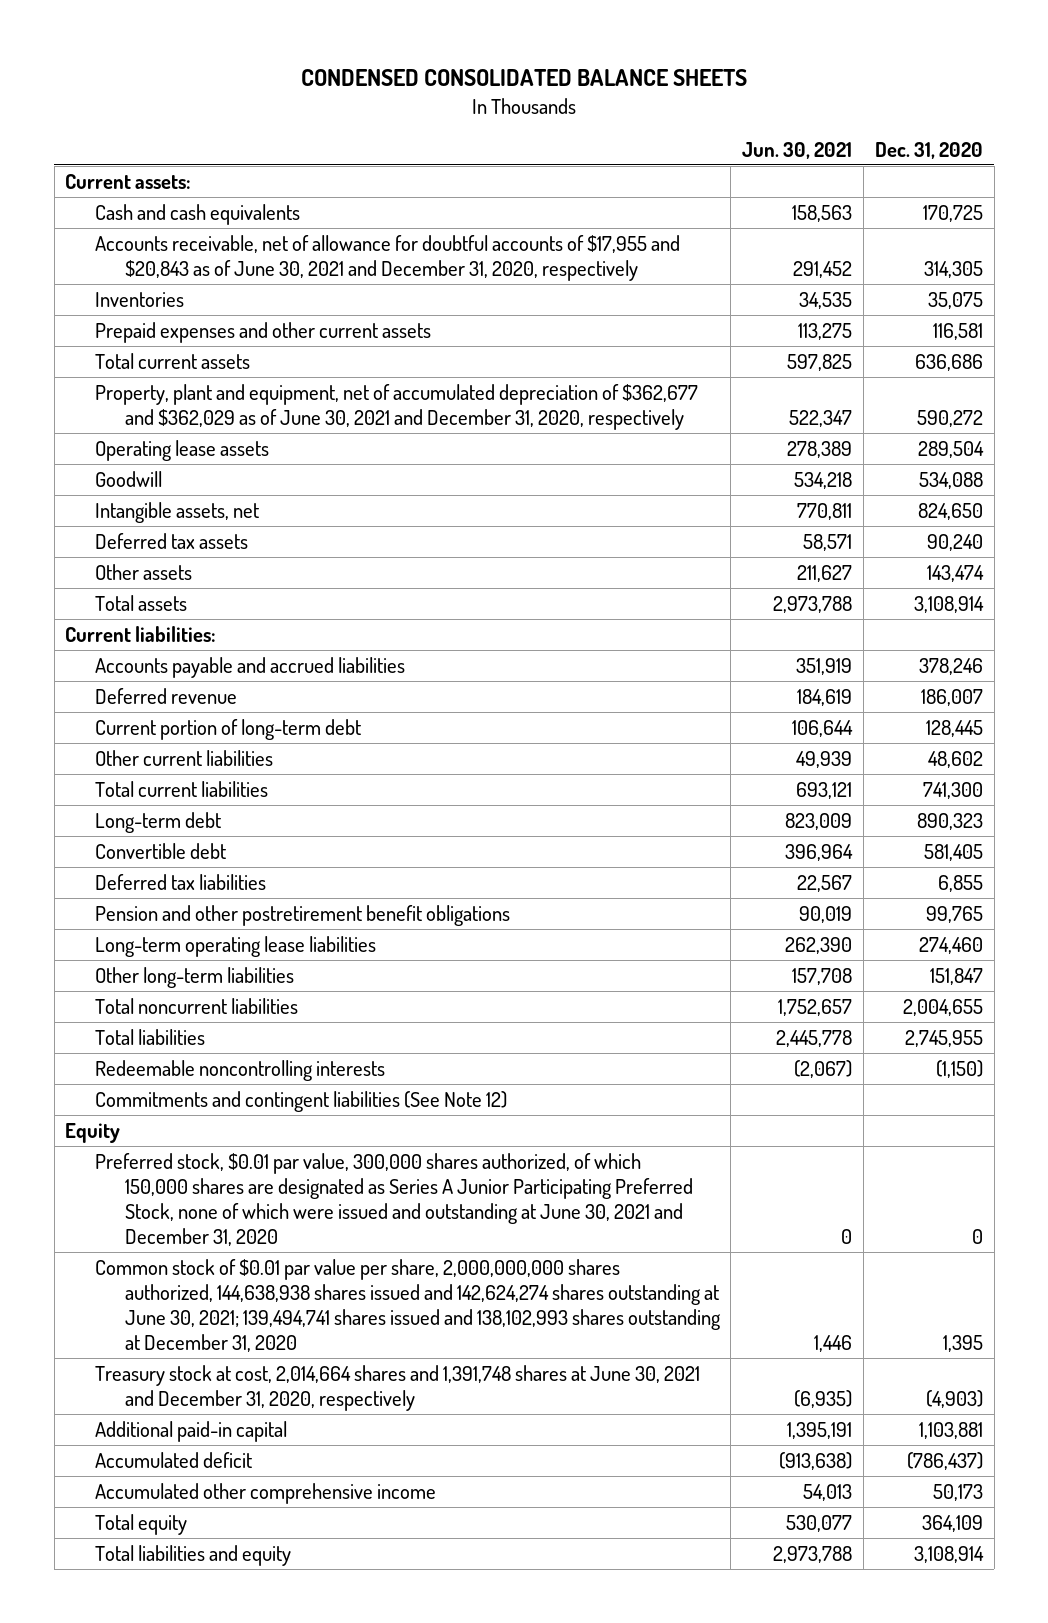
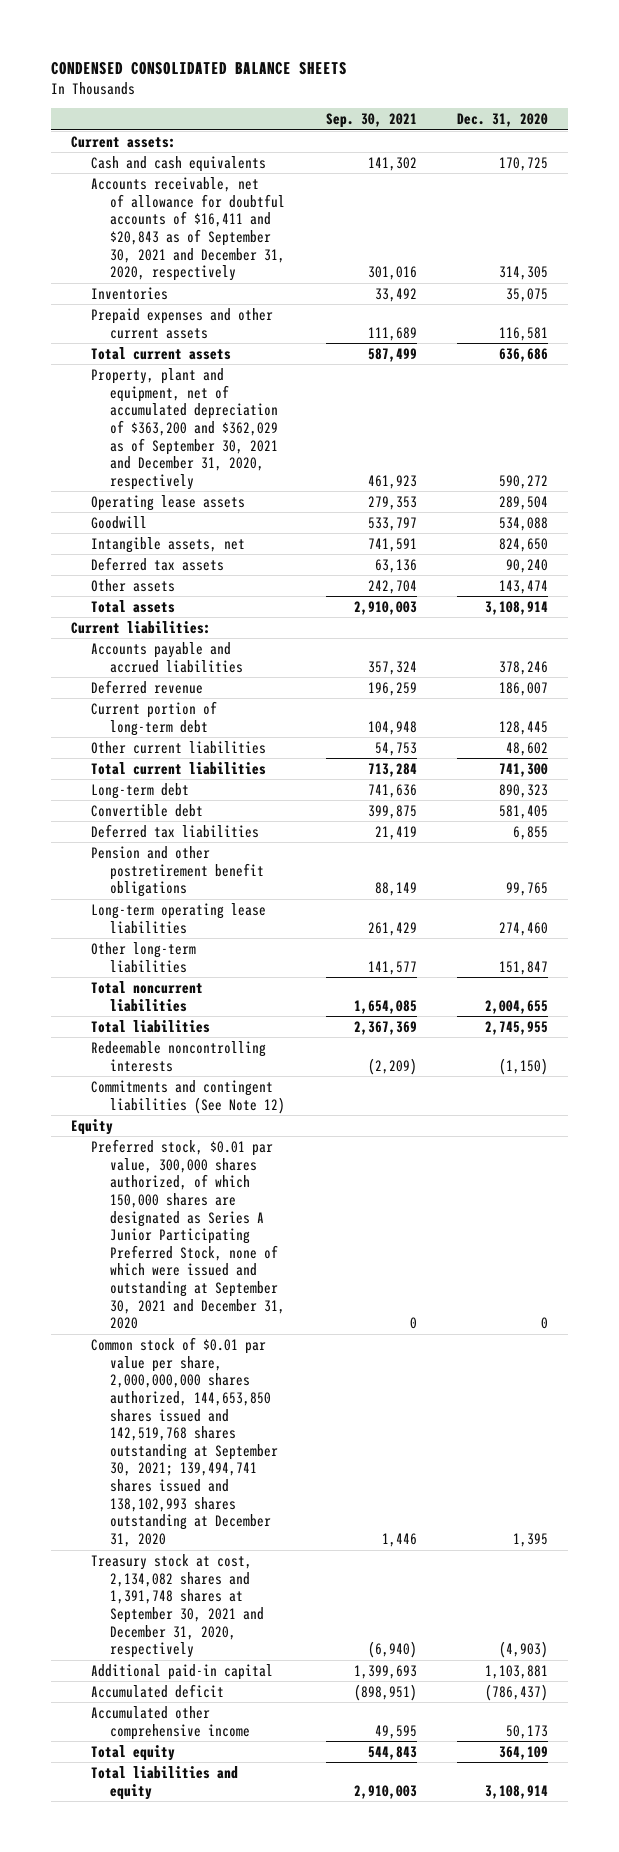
- | Jun. 30, 2021 | Dec. 31, 2020
+ | Sep. 30, 2021 | Dec. 31, 2020
- Accounts receivable, net of allowance for doubtful accounts of $17,955 and $20,843 as of June 30, 2021 and December 31, 2020, respectively | 291,452 | 314,305
+ Accounts receivable, net of allowance for doubtful accounts of $16,411 and $20,843 as of September 30, 2021 and December 31, 2020, respectively | 301,016 | 314,305
- Property, plant and equipment, net of accumulated depreciation of $362,677 and $362,029 as of June 30, 2021 and December 31, 2020, respectively | 522,347 | 590,272
+ Property, plant and equipment, net of accumulated depreciation of $363,200 and $362,029 as of September 30, 2021 and December 31, 2020, respectively | 461,923 | 590,272
- Preferred stock, $0.01 par value, 300,000 shares authorized, of which 150,000 shares are designated as Series A Junior Participating Preferred Stock, none of which were issued and outstanding at June 30, 2021 and December 31, 2020 | 0 | 0
- Common stock of $0.01 par value per share, 2,000,000,000 shares authorized, 144,638,938 shares issued and 142,624,274 shares outstanding at June 30, 2021; 139,494,741 shares issued and 138,102,993 shares outstanding at December 31, 2020 | 1,446 | 1,395
- Treasury stock at cost, 2,014,664 shares and 1,391,748 shares at June 30, 2021 and December 31, 2020, respectively | (6,935) | (4,903)
+ Preferred stock, $0.01 par value, 300,000 shares authorized, of which 150,000 shares are designated as Series A Junior Participating Preferred Stock, none of which were issued and outstanding at September 30, 2021 and December 31, 2020 | 0 | 0
+ Common stock of $0.01 par value per share, 2,000,000,000 shares authorized, 144,653,850 shares issued and 142,519,768 shares outstanding at September 30, 2021; 139,494,741 shares issued and 138,102,993 shares outstanding at December 31, 2020 | 1,446 | 1,395
+ Treasury stock at cost, 2,134,082 shares and 1,391,748 shares at September 30, 2021 and December 31, 2020, respectively | (6,940) | (4,903)

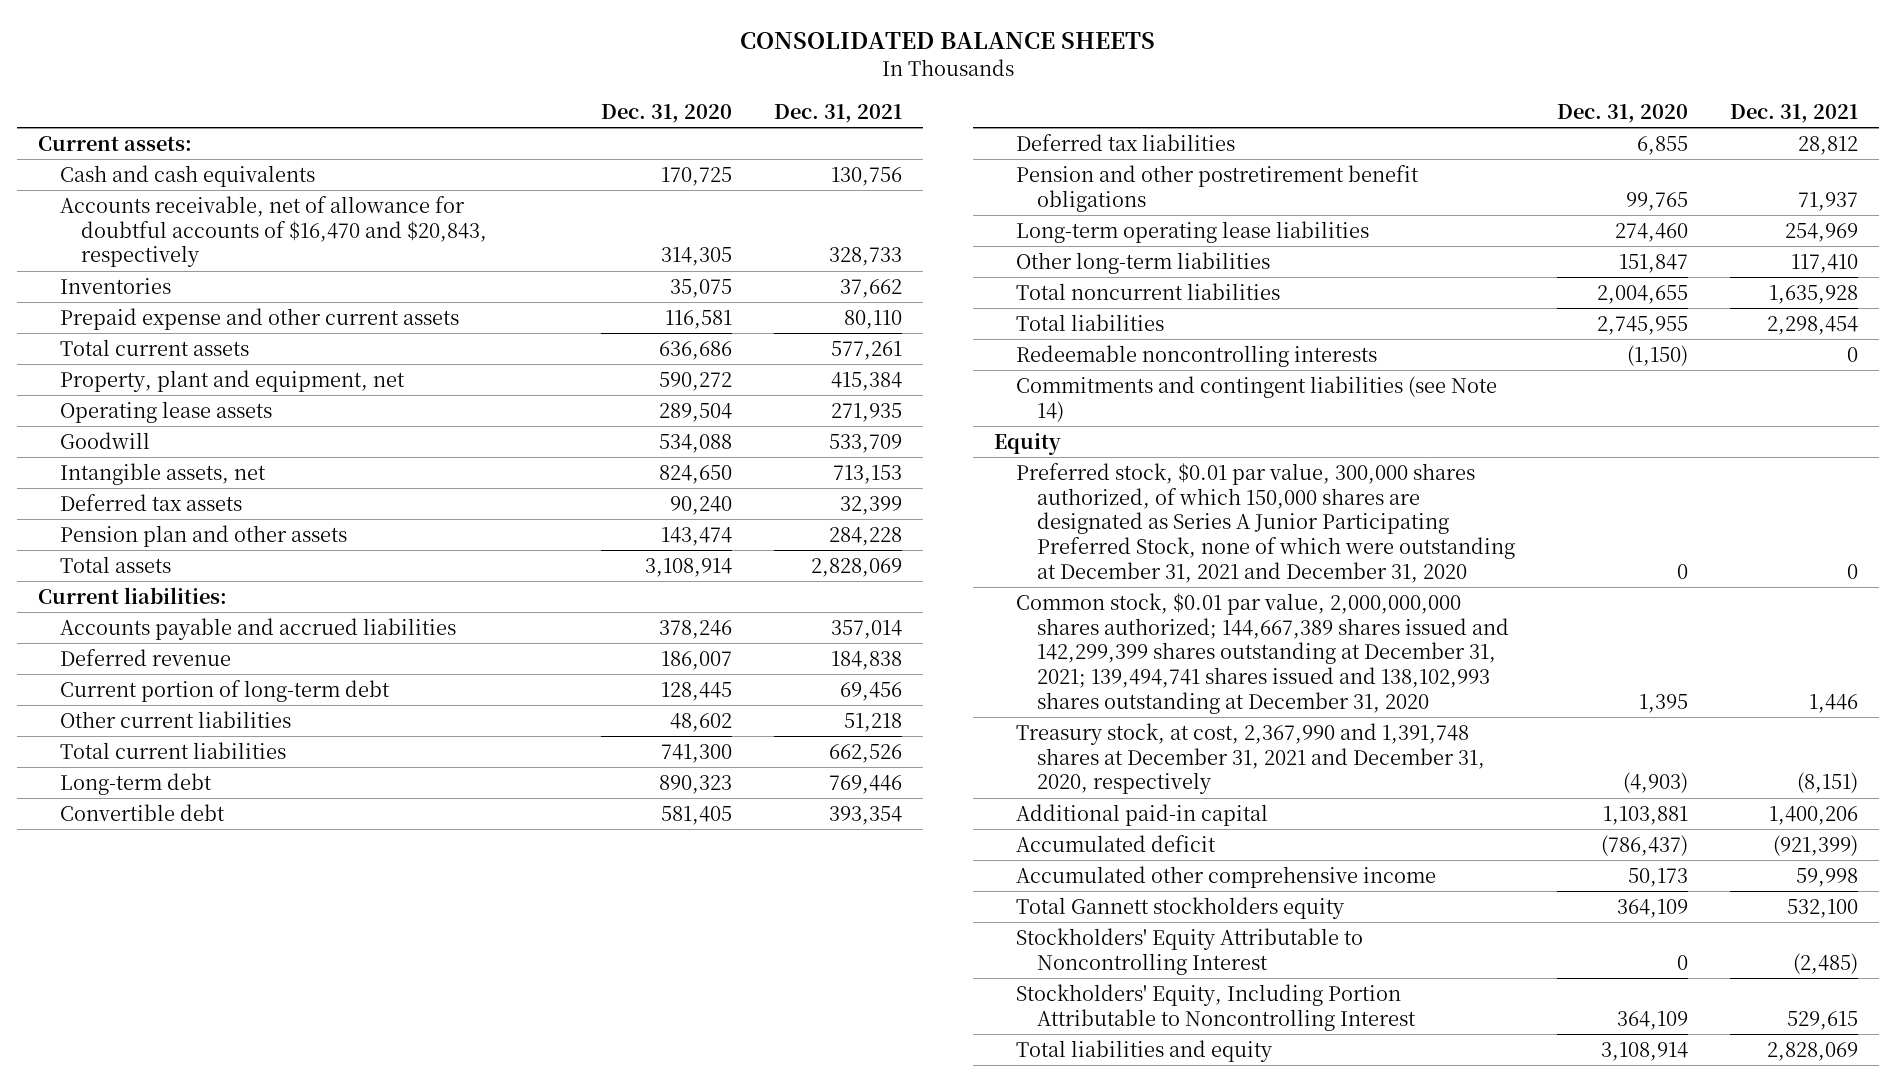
- CONDENSED CONSOLIDATED BALANCE SHEETS
+ CONSOLIDATED BALANCE SHEETS
- | Sep. 30, 2021 | Dec. 31, 2020
+ | Dec. 31, 2020 | Dec. 31, 2021
- Accounts receivable, net of allowance for doubtful accounts of $16,411 and $20,843 as of September 30, 2021 and December 31, 2020, respectively | 301,016 | 314,305
+ Accounts receivable, net of allowance for doubtful accounts of $16,470 and $20,843, respectively | 314,305 | 328,733
- Prepaid expenses and other current assets | 111,689 | 116,581
+ Prepaid expense and other current assets | 116,581 | 80,110
- Property, plant and equipment, net of accumulated depreciation of $363,200 and $362,029 as of September 30, 2021 and December 31, 2020, respectively | 461,923 | 590,272
+ Property, plant and equipment, net | 590,272 | 415,384
- Other assets | 242,704 | 143,474
+ Pension plan and other assets | 143,474 | 284,228
- Commitments and contingent liabilities (See Note 12)
+ Commitments and contingent liabilities (see Note 14)
- Preferred stock, $0.01 par value, 300,000 shares authorized, of which 150,000 shares are designated as Series A Junior Participating Preferred Stock, none of which were issued and outstanding at September 30, 2021 and December 31, 2020 | 0 | 0
- Common stock of $0.01 par value per share, 2,000,000,000 shares authorized, 144,653,850 shares issued and 142,519,768 shares outstanding at September 30, 2021; 139,494,741 shares issued and 138,102,993 shares outstanding at December 31, 2020 | 1,446 | 1,395
- Treasury stock at cost, 2,134,082 shares and 1,391,748 shares at September 30, 2021 and December 31, 2020, respectively | (6,940) | (4,903)
+ Preferred stock, $0.01 par value, 300,000 shares authorized, of which 150,000 shares are designated as Series A Junior Participating Preferred Stock, none of which were outstanding at December 31, 2021 and December 31, 2020 | 0 | 0
+ Common stock, $0.01 par value, 2,000,000,000 shares authorized; 144,667,389 shares issued and 142,299,399 shares outstanding at December 31, 2021; 139,494,741 shares issued and 138,102,993 shares outstanding at December 31, 2020 | 1,395 | 1,446
+ Treasury stock, at cost, 2,367,990 and 1,391,748 shares at December 31, 2021 and December 31, 2020, respectively | (4,903) | (8,151)
- Total equity | 544,843 | 364,109
+ Total Gannett stockholders equity | 364,109 | 532,100
+ Stockholders' Equity Attributable to Noncontrolling Interest | 0 | (2,485)
+ Stockholders' Equity, Including Portion Attributable to Noncontrolling Interest | 364,109 | 529,615

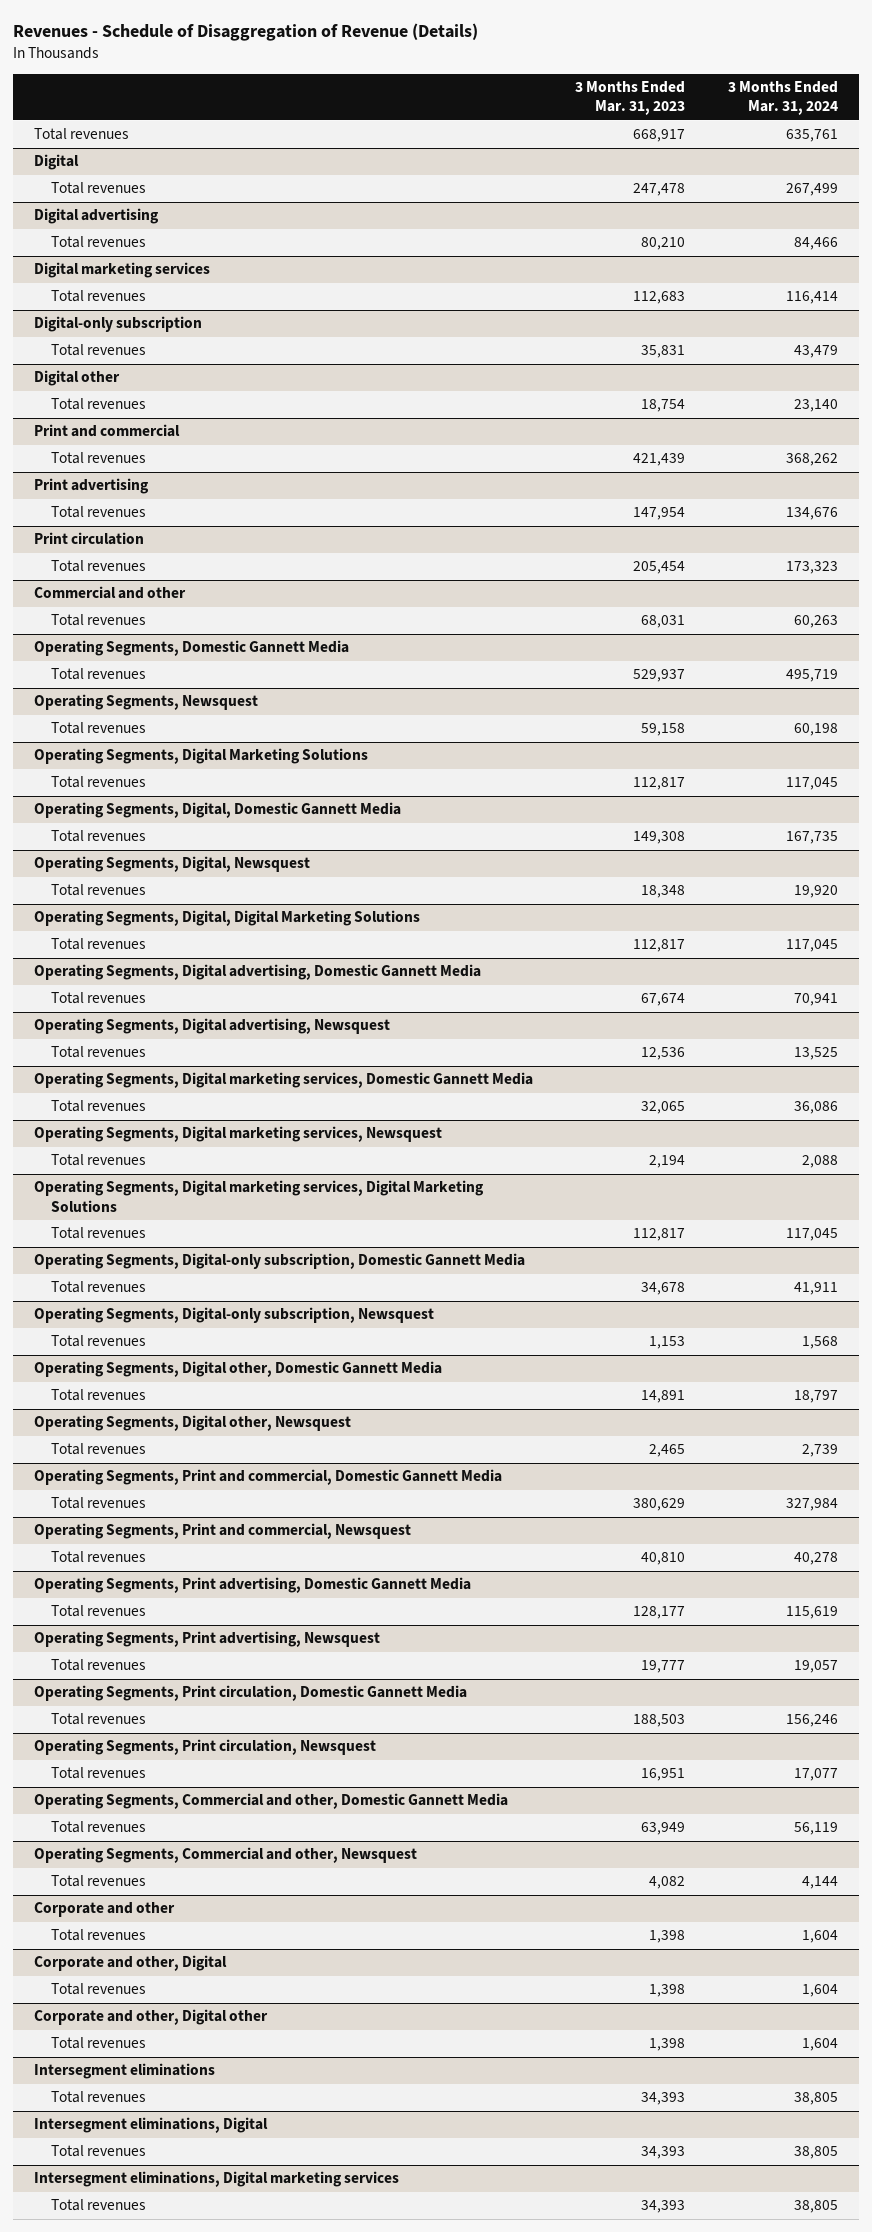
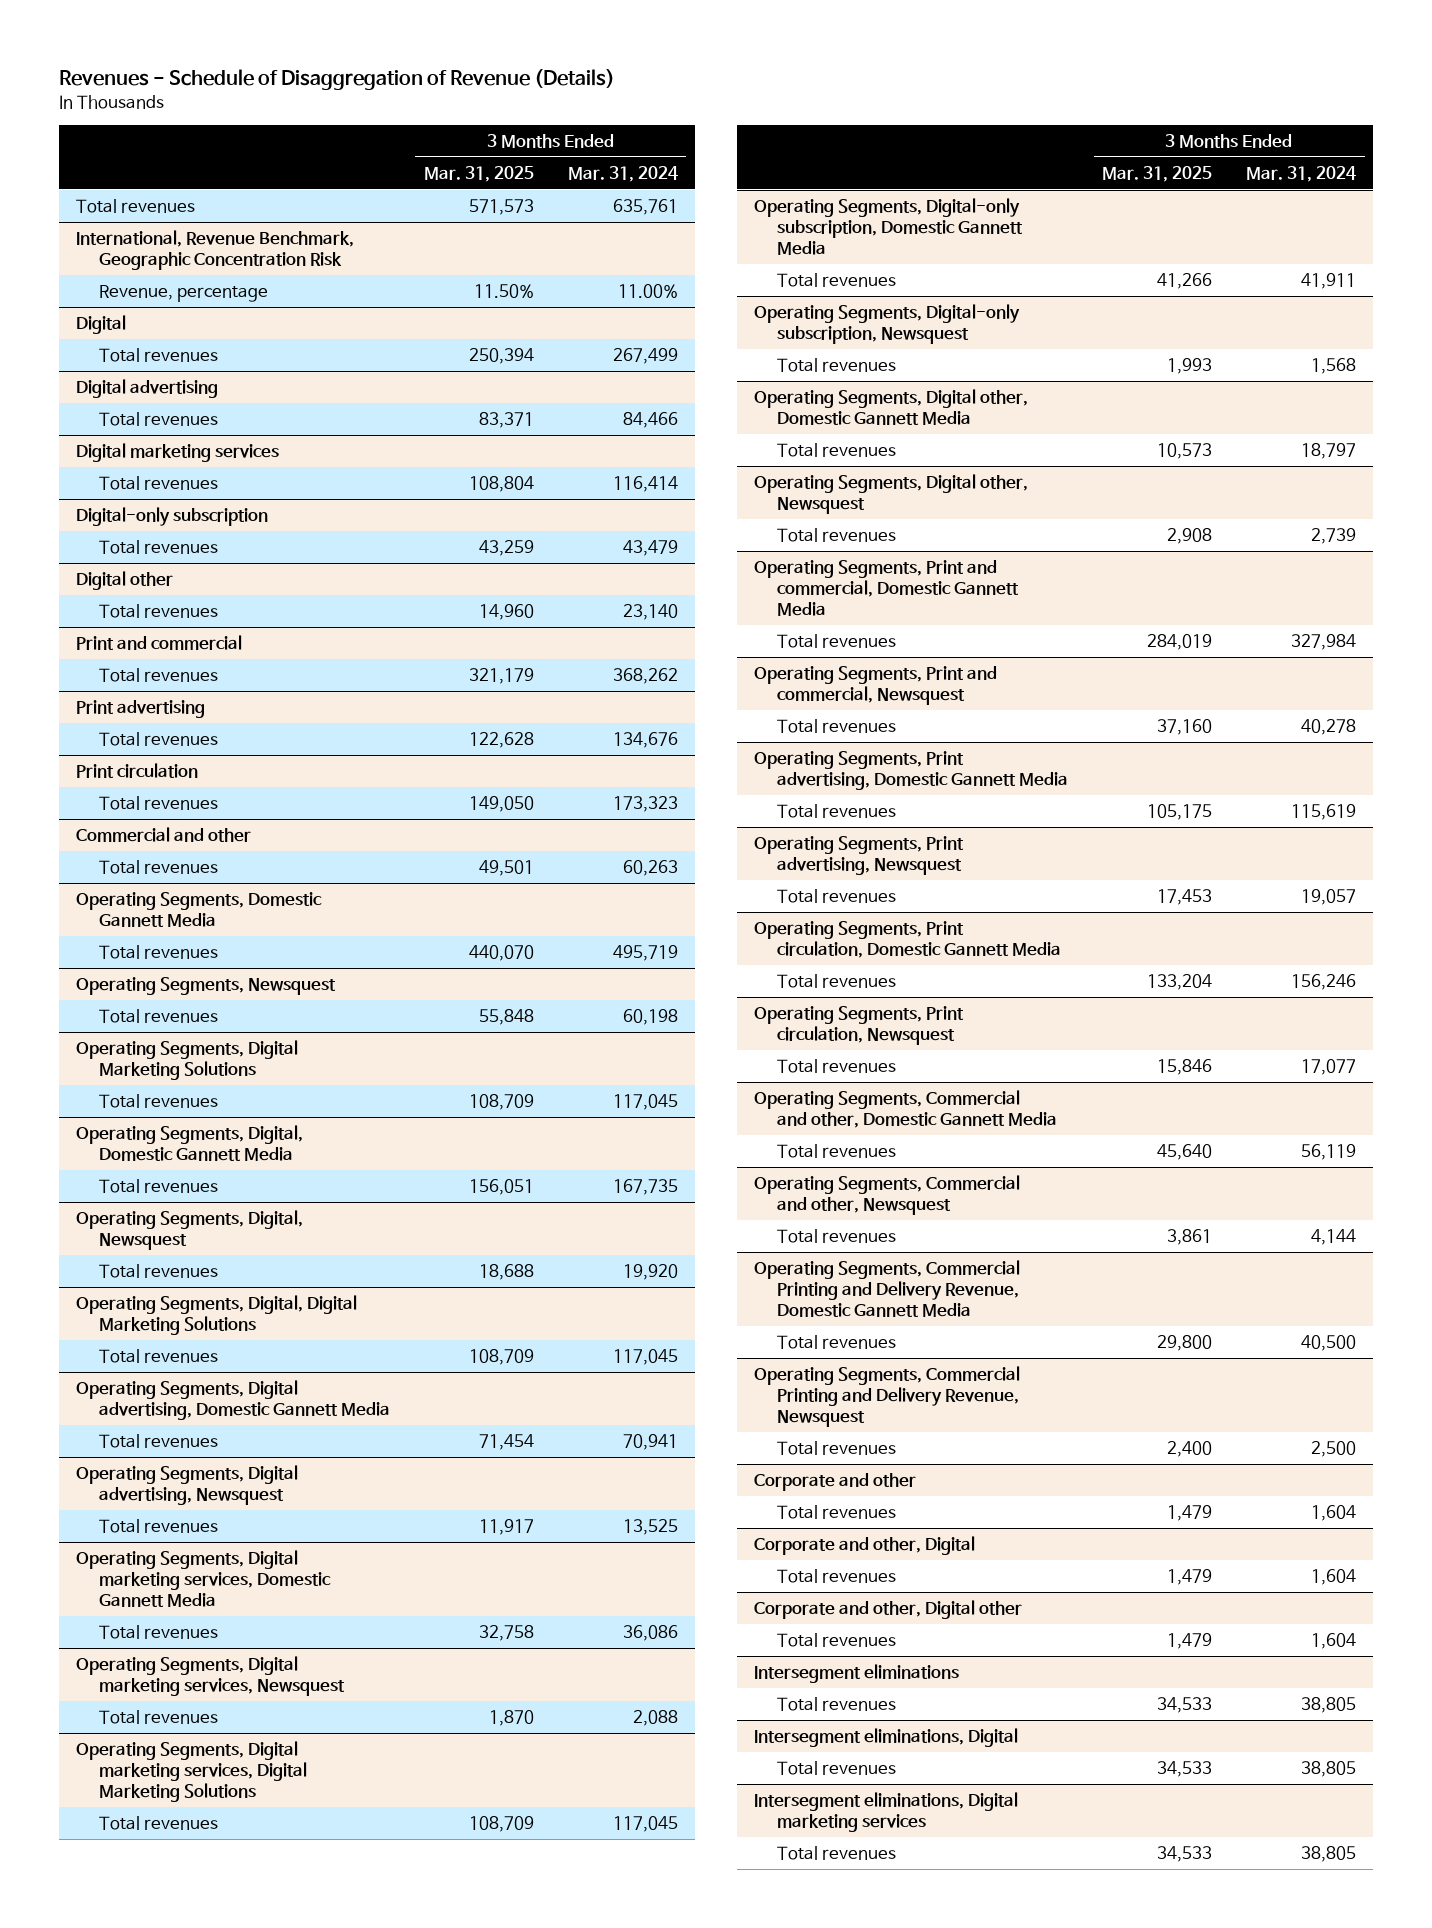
- | 3 Months Ended Mar. 31, 2023 | 3 Months Ended Mar. 31, 2024
+ | 3 Months Ended Mar. 31, 2025 | 3 Months Ended Mar. 31, 2024
+ International, Revenue Benchmark, Geographic Concentration Risk
+ Revenue, percentage | 11.50% | 11.00%
+ Operating Segments, Commercial Printing and Delivery Revenue, Domestic Gannett Media
+ Total revenues | 29,800 | 40,500
+ Operating Segments, Commercial Printing and Delivery Revenue, Newsquest
+ Total revenues | 2,400 | 2,500

